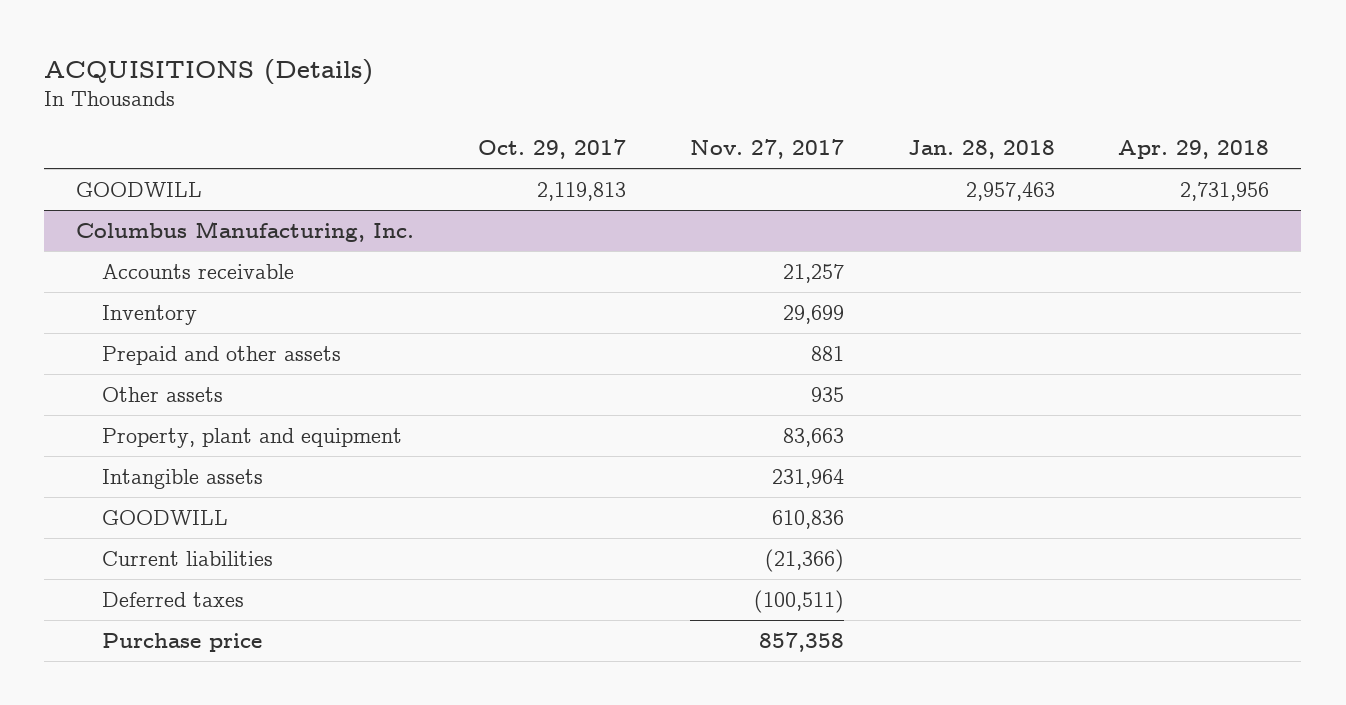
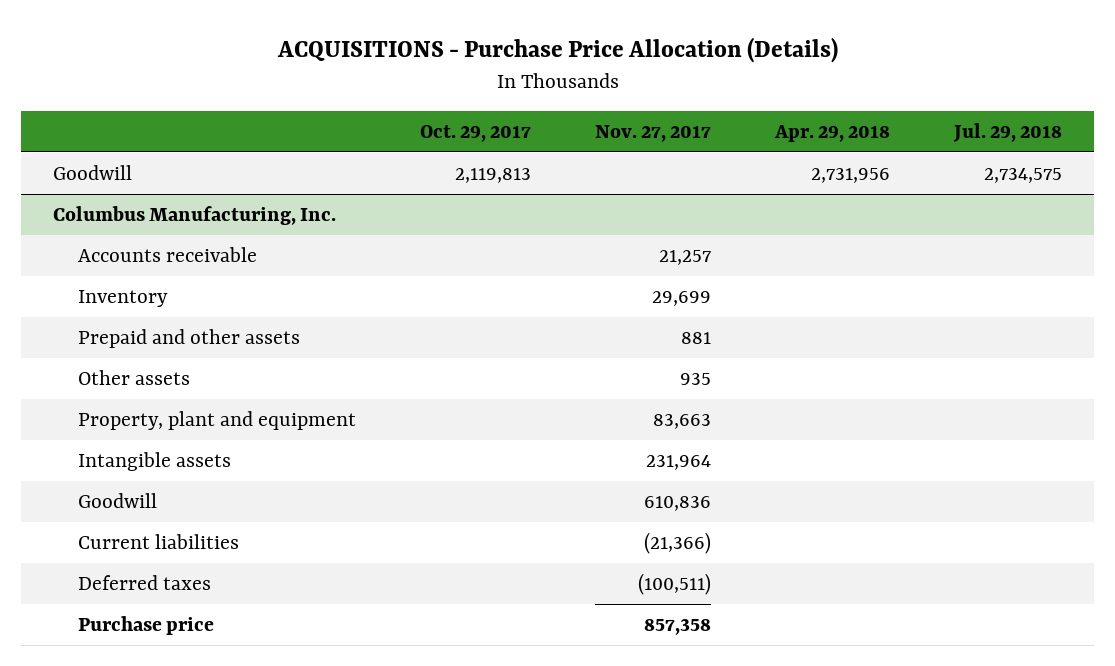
- ACQUISITIONS (Details)
+ ACQUISITIONS - Purchase Price Allocation (Details)
- | Oct. 29, 2017 | Nov. 27, 2017 | Jan. 28, 2018 | Apr. 29, 2018
+ | Oct. 29, 2017 | Nov. 27, 2017 | Apr. 29, 2018 | Jul. 29, 2018
- GOODWILL | 2,119,813 | | 2,957,463 | 2,731,956
+ Goodwill | 2,119,813 | | 2,731,956 | 2,734,575
@ Columbus Manufacturing, Inc.
- GOODWILL | | 610,836 | |
+ Goodwill | | 610,836 | |

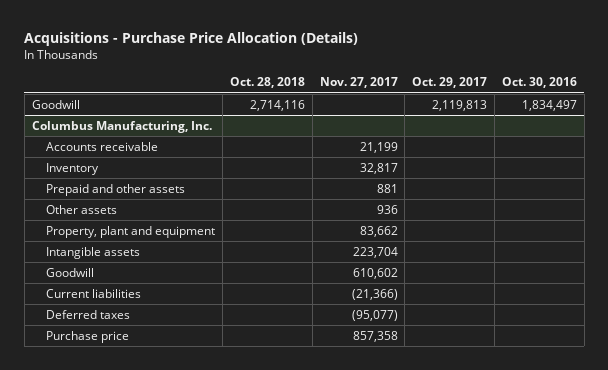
- ACQUISITIONS - Purchase Price Allocation (Details)
+ Acquisitions - Purchase Price Allocation (Details)
- | Oct. 29, 2017 | Nov. 27, 2017 | Apr. 29, 2018 | Jul. 29, 2018
+ | Oct. 28, 2018 | Nov. 27, 2017 | Oct. 29, 2017 | Oct. 30, 2016
@ Columbus Manufacturing, Inc.
- Accounts receivable | | 21,257 | |
- Inventory | | 29,699 | |
+ Accounts receivable | | 21,199 | |
+ Inventory | | 32,817 | |
- Other assets | | 935 | |
- Property, plant and equipment | | 83,663 | |
- Intangible assets | | 231,964 | |
- Goodwill | | 610,836 | |
+ Other assets | | 936 | |
+ Property, plant and equipment | | 83,662 | |
+ Intangible assets | | 223,704 | |
+ Goodwill | | 610,602 | |
- Deferred taxes | | (100,511) | |
+ Deferred taxes | | (95,077) | |

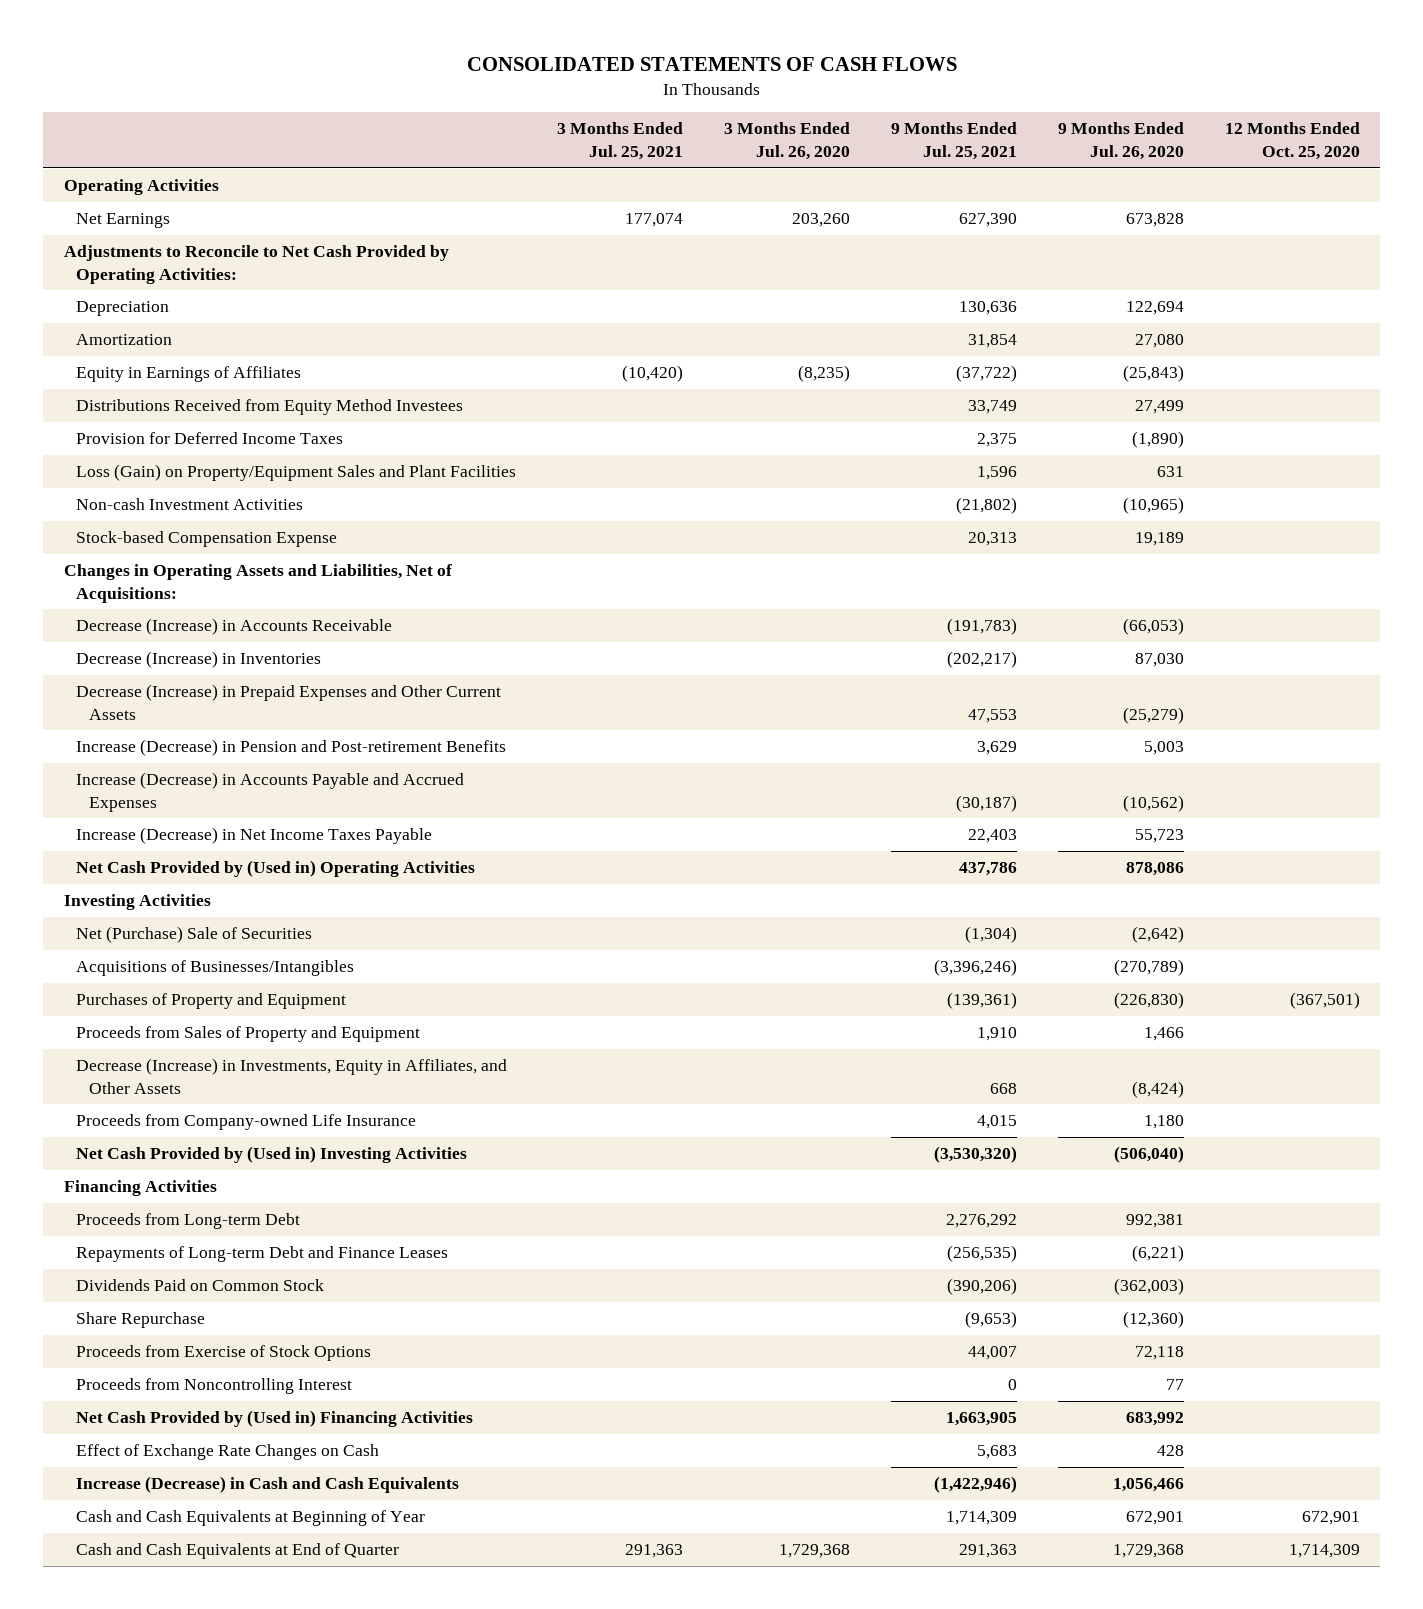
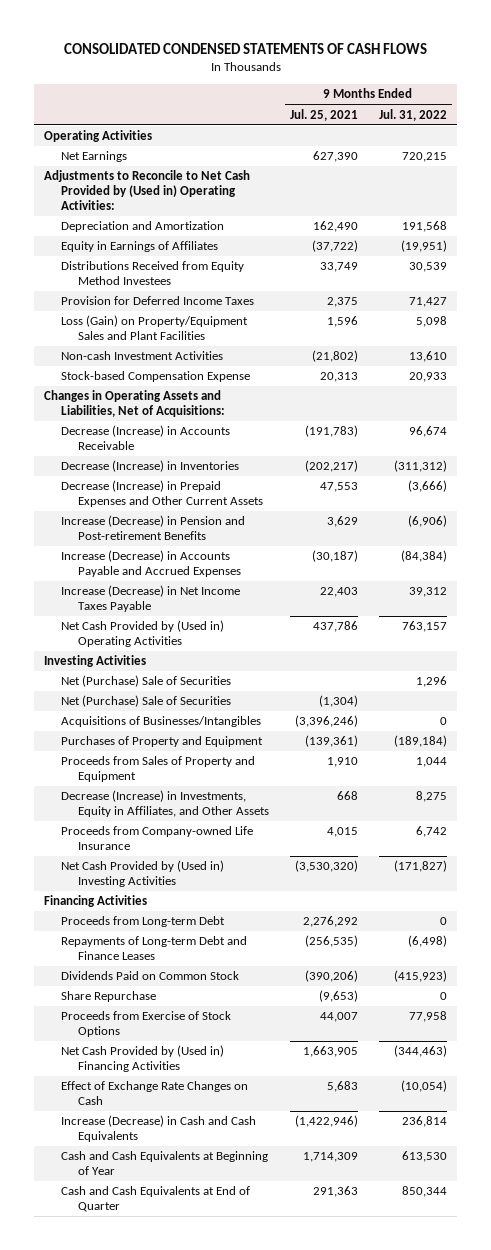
- CONSOLIDATED STATEMENTS OF CASH FLOWS
+ CONSOLIDATED CONDENSED STATEMENTS OF CASH FLOWS
- | 3 Months Ended Jul. 25, 2021 | 3 Months Ended Jul. 26, 2020 | 9 Months Ended Jul. 25, 2021 | 9 Months Ended Jul. 26, 2020 | 12 Months Ended Oct. 25, 2020
+ | 9 Months Ended Jul. 25, 2021 | 9 Months Ended Jul. 31, 2022
- Adjustments to Reconcile to Net Cash Provided by Operating Activities:
- Depreciation | | | 130,636 | 122,694 |
- Amortization | | | 31,854 | 27,080 |
+ Adjustments to Reconcile to Net Cash Provided by (Used in) Operating Activities:
+ Depreciation and Amortization | 162,490 | 191,568
+ Net (Purchase) Sale of Securities | | 1,296
- Proceeds from Noncontrolling Interest | | | 0 | 77 |

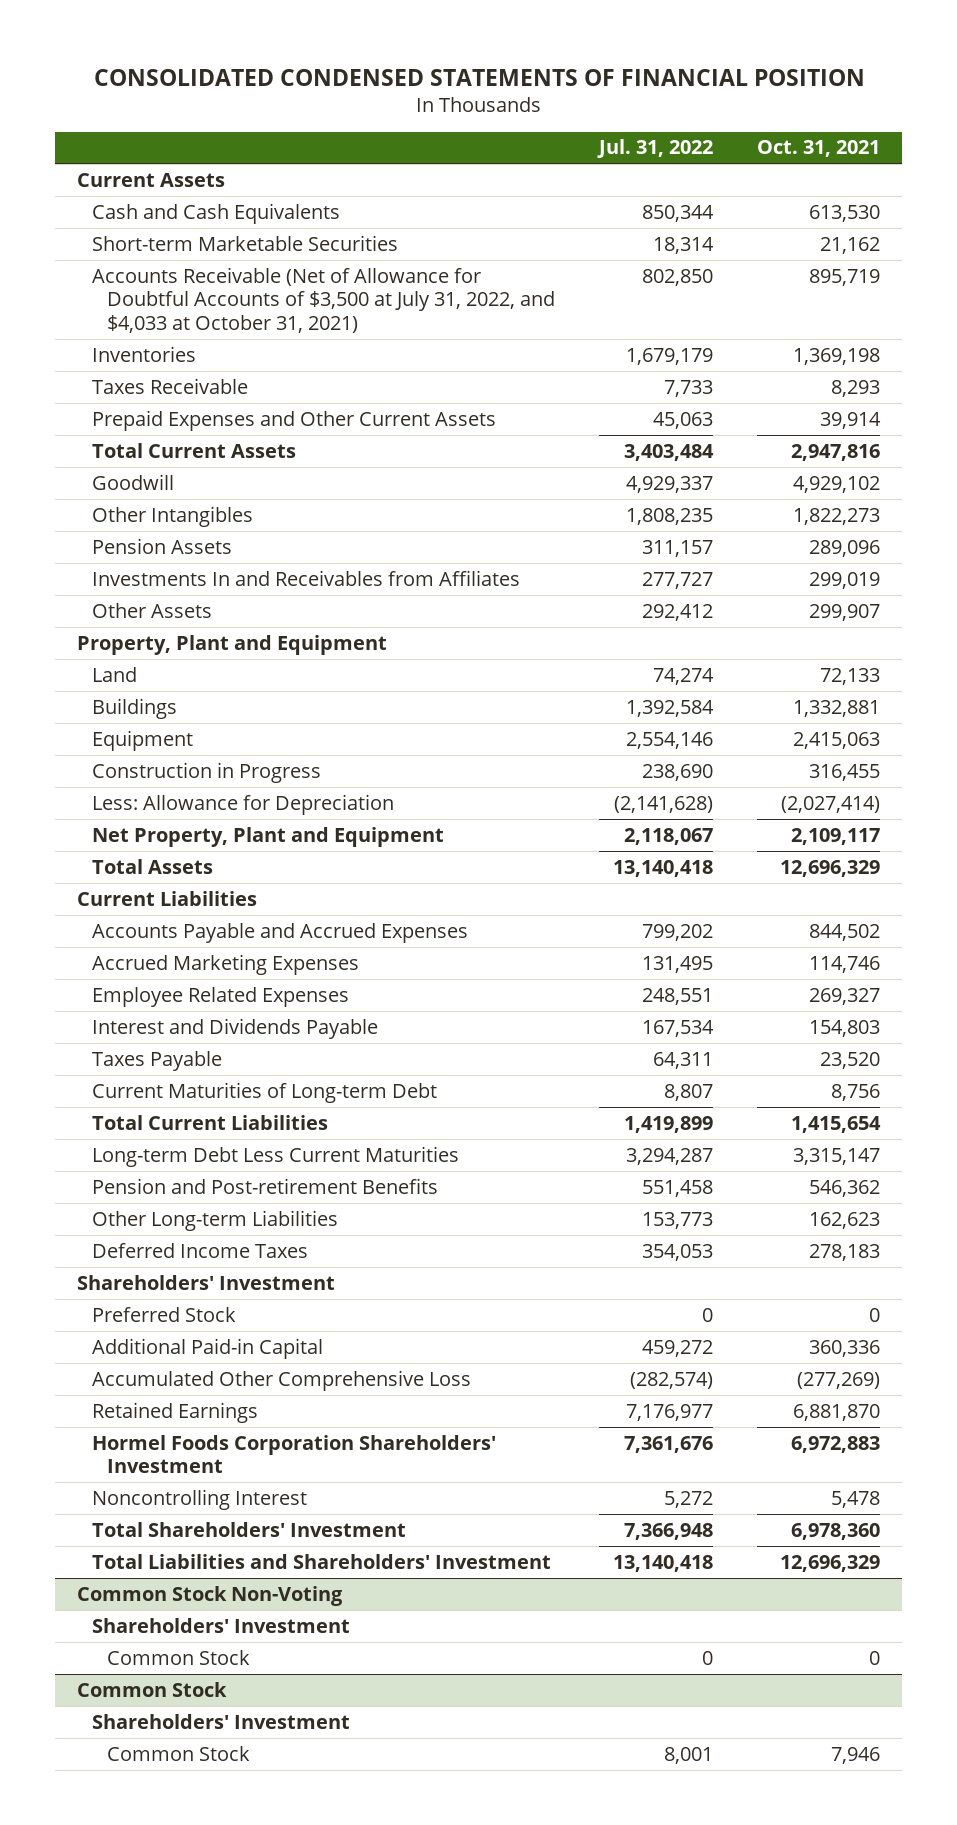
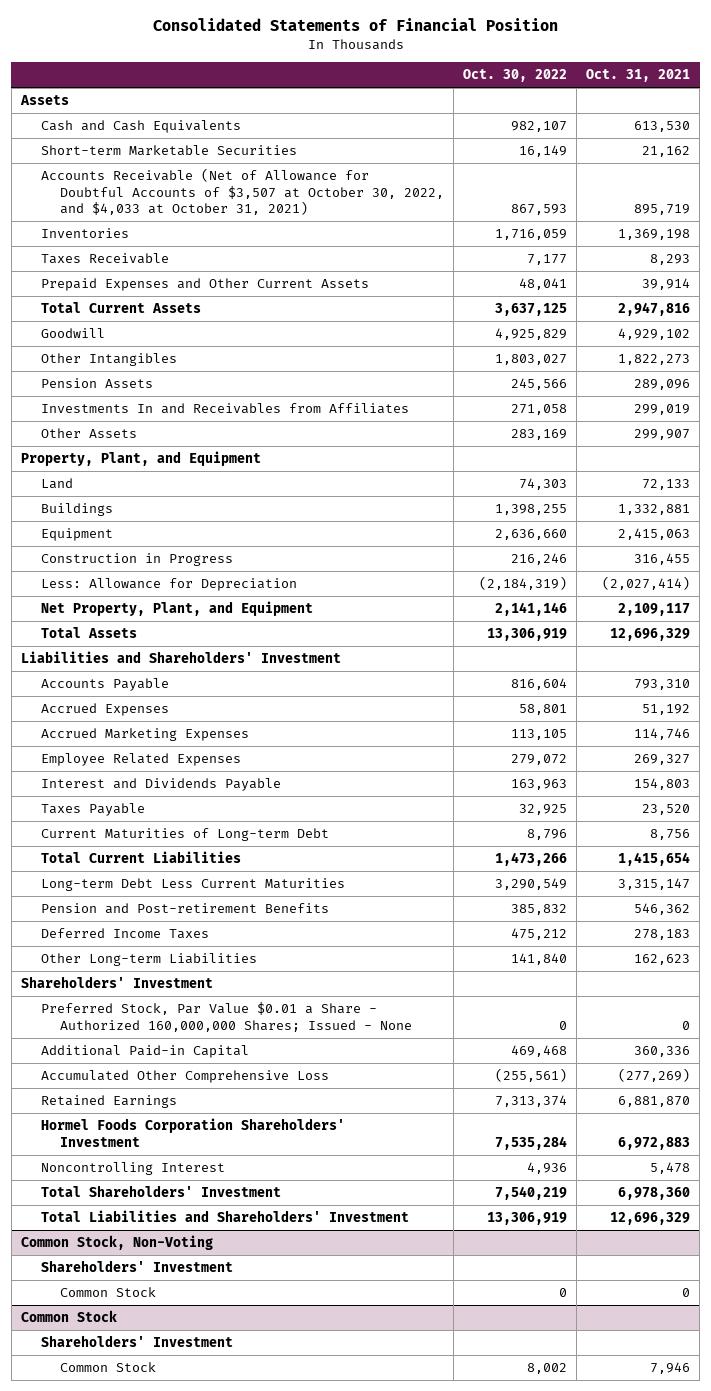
- CONSOLIDATED CONDENSED STATEMENTS OF FINANCIAL POSITION
+ Consolidated Statements of Financial Position
- | Jul. 31, 2022 | Oct. 31, 2021
+ | Oct. 30, 2022 | Oct. 31, 2021
- Current Assets
+ Assets
- Accounts Receivable (Net of Allowance for Doubtful Accounts of $3,500 at July 31, 2022, and $4,033 at October 31, 2021) | 802,850 | 895,719
+ Accounts Receivable (Net of Allowance for Doubtful Accounts of $3,507 at October 30, 2022, and $4,033 at October 31, 2021) | 867,593 | 895,719
- Property, Plant and Equipment
+ Property, Plant, and Equipment
- Net Property, Plant and Equipment | 2,118,067 | 2,109,117
+ Net Property, Plant, and Equipment | 2,141,146 | 2,109,117
- Current Liabilities
- Accounts Payable and Accrued Expenses | 799,202 | 844,502
+ Liabilities and Shareholders' Investment
+ Accounts Payable | 816,604 | 793,310
+ Accrued Expenses | 58,801 | 51,192
moved down: Other Long-term Liabilities | 141,840 | 162,623
- Preferred Stock | 0 | 0
+ Preferred Stock, Par Value $0.01 a Share - Authorized 160,000,000 Shares; Issued - None | 0 | 0
- Common Stock Non-Voting
+ Common Stock, Non-Voting

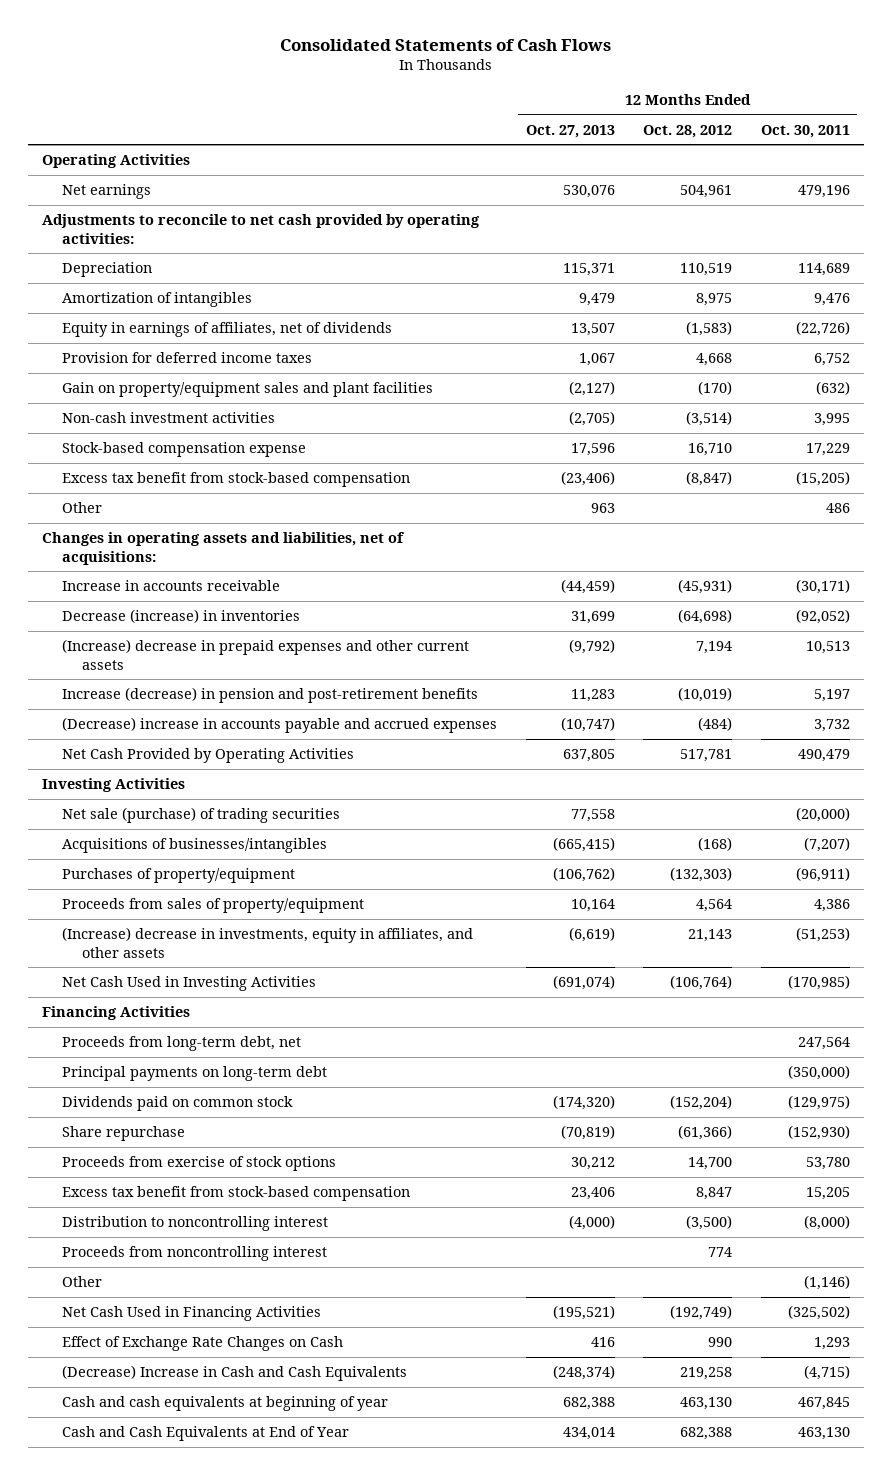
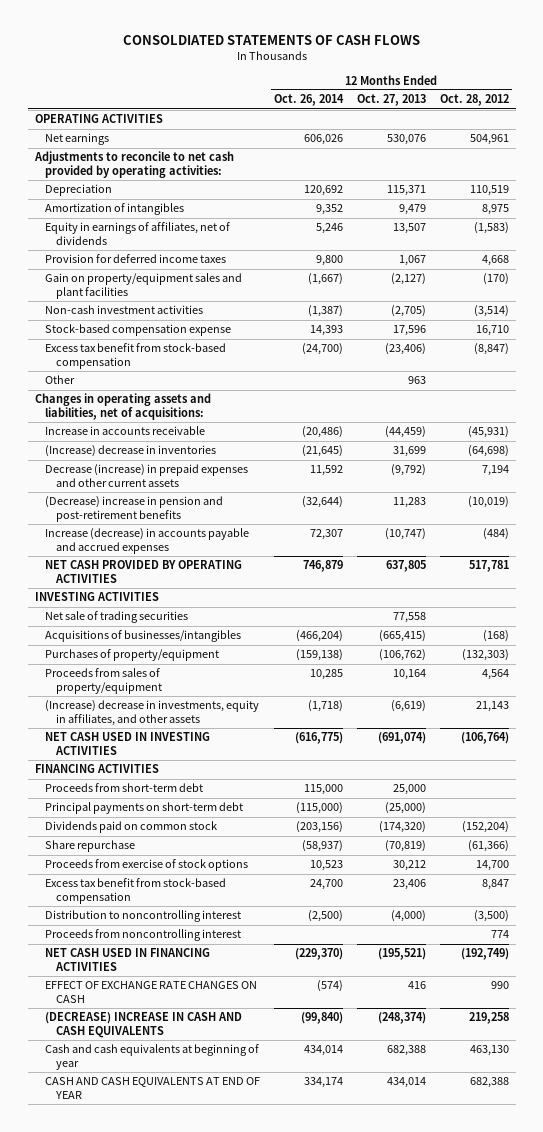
- Consolidated Statements of Cash Flows
+ CONSOLDIATED STATEMENTS OF CASH FLOWS
- | 12 Months Ended Oct. 27, 2013 | 12 Months Ended Oct. 28, 2012 | 12 Months Ended Oct. 30, 2011
+ | 12 Months Ended Oct. 26, 2014 | 12 Months Ended Oct. 27, 2013 | 12 Months Ended Oct. 28, 2012
- Operating Activities
+ OPERATING ACTIVITIES
- Decrease (increase) in inventories | 31,699 | (64,698) | (92,052)
- (Increase) decrease in prepaid expenses and other current assets | (9,792) | 7,194 | 10,513
- Increase (decrease) in pension and post-retirement benefits | 11,283 | (10,019) | 5,197
- (Decrease) increase in accounts payable and accrued expenses | (10,747) | (484) | 3,732
- Net Cash Provided by Operating Activities | 637,805 | 517,781 | 490,479
- Investing Activities
- Net sale (purchase) of trading securities | 77,558 | | (20,000)
+ (Increase) decrease in inventories | (21,645) | 31,699 | (64,698)
+ Decrease (increase) in prepaid expenses and other current assets | 11,592 | (9,792) | 7,194
+ (Decrease) increase in pension and post-retirement benefits | (32,644) | 11,283 | (10,019)
+ Increase (decrease) in accounts payable and accrued expenses | 72,307 | (10,747) | (484)
+ NET CASH PROVIDED BY OPERATING ACTIVITIES | 746,879 | 637,805 | 517,781
+ INVESTING ACTIVITIES
+ Net sale of trading securities | | 77,558 |
- Net Cash Used in Investing Activities | (691,074) | (106,764) | (170,985)
- Financing Activities
- Proceeds from long-term debt, net | | | 247,564
- Principal payments on long-term debt | | | (350,000)
+ NET CASH USED IN INVESTING ACTIVITIES | (616,775) | (691,074) | (106,764)
+ FINANCING ACTIVITIES
+ Proceeds from short-term debt | 115,000 | 25,000 |
+ Principal payments on short-term debt | (115,000) | (25,000) |
- Other | | | (1,146)
- Net Cash Used in Financing Activities | (195,521) | (192,749) | (325,502)
- Effect of Exchange Rate Changes on Cash | 416 | 990 | 1,293
- (Decrease) Increase in Cash and Cash Equivalents | (248,374) | 219,258 | (4,715)
+ NET CASH USED IN FINANCING ACTIVITIES | (229,370) | (195,521) | (192,749)
+ EFFECT OF EXCHANGE RATE CHANGES ON CASH | (574) | 416 | 990
+ (DECREASE) INCREASE IN CASH AND CASH EQUIVALENTS | (99,840) | (248,374) | 219,258
- Cash and Cash Equivalents at End of Year | 434,014 | 682,388 | 463,130
+ CASH AND CASH EQUIVALENTS AT END OF YEAR | 334,174 | 434,014 | 682,388

